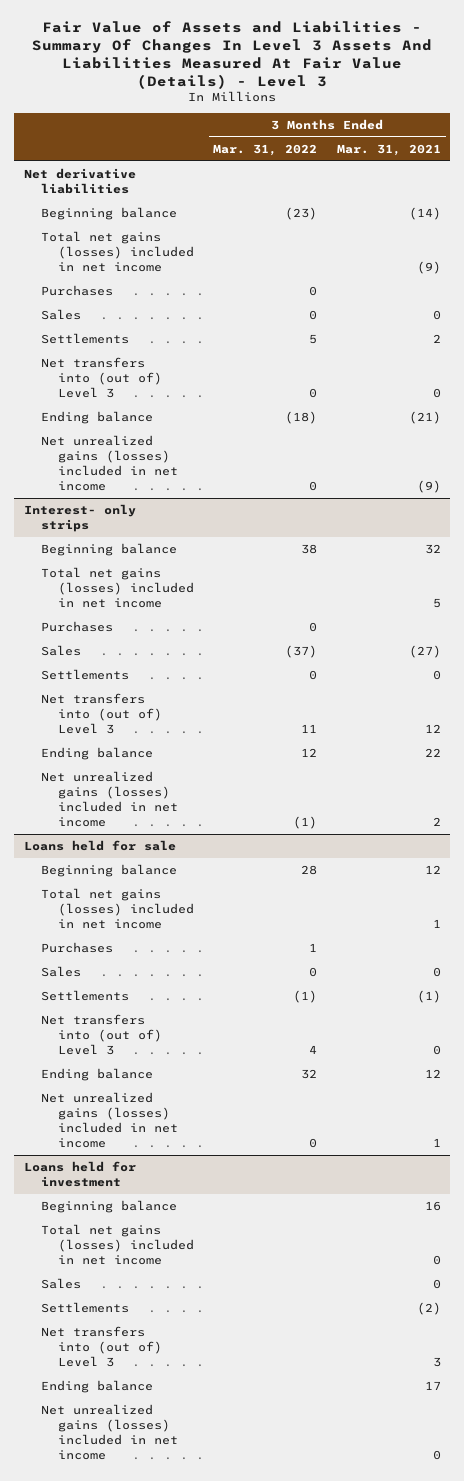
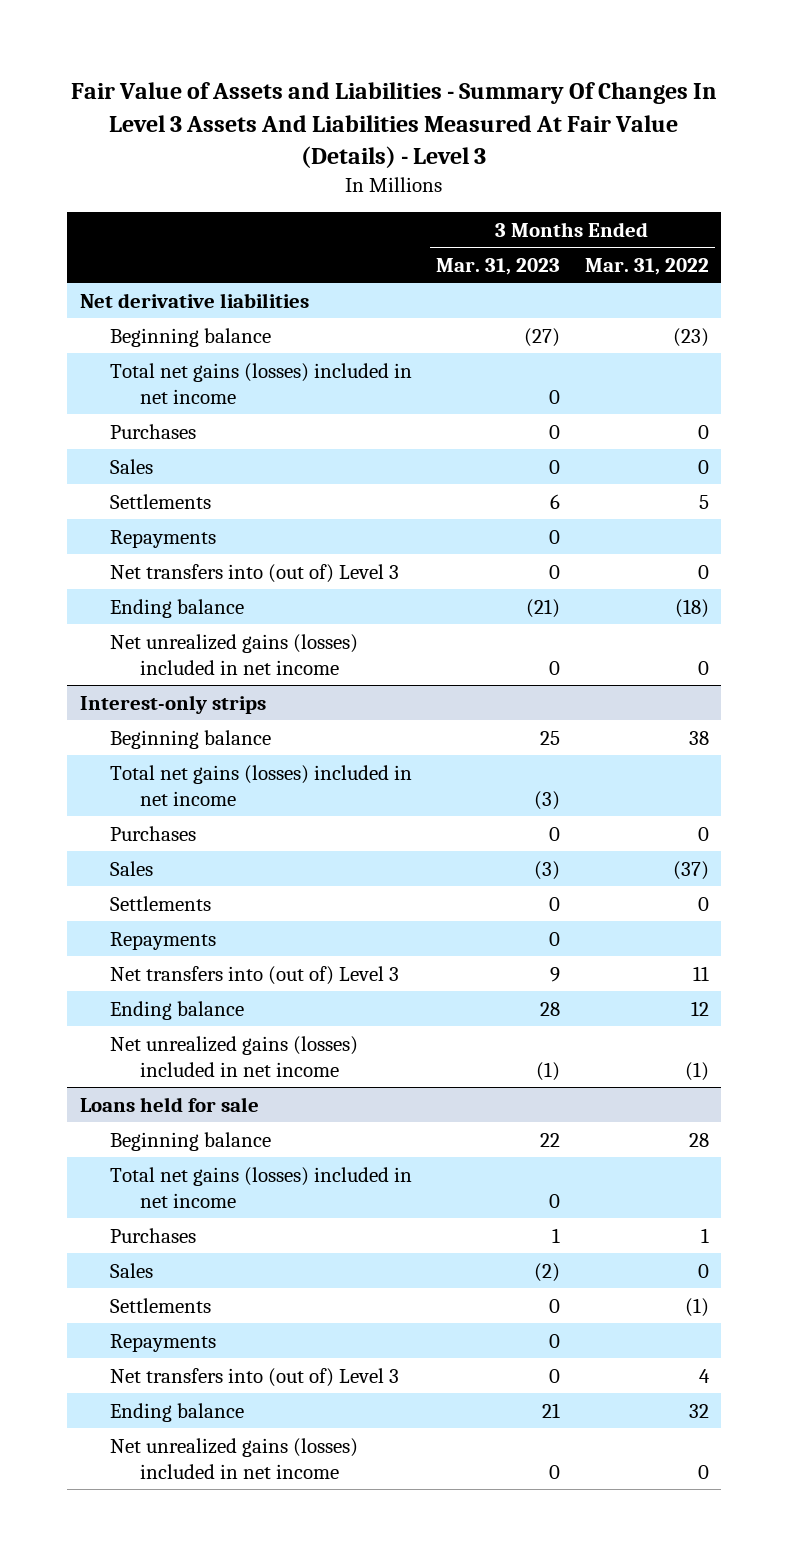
- | 3 Months Ended Mar. 31, 2022 | 3 Months Ended Mar. 31, 2021
+ | 3 Months Ended Mar. 31, 2023 | 3 Months Ended Mar. 31, 2022
+ Repayments | 0 |
- Interest- only strips
+ Interest-only strips
+ Repayments | 0 |
@ Loans held for sale
+ Repayments | 0 |
- Loans held for investment
- Beginning balance | | 16
- Total net gains (losses) included in net income | | 0
- Sales | | 0
- Settlements | | (2)
- Net transfers into (out of) Level 3 | | 3
- Ending balance | | 17
- Net unrealized gains (losses) included in net income | | 0

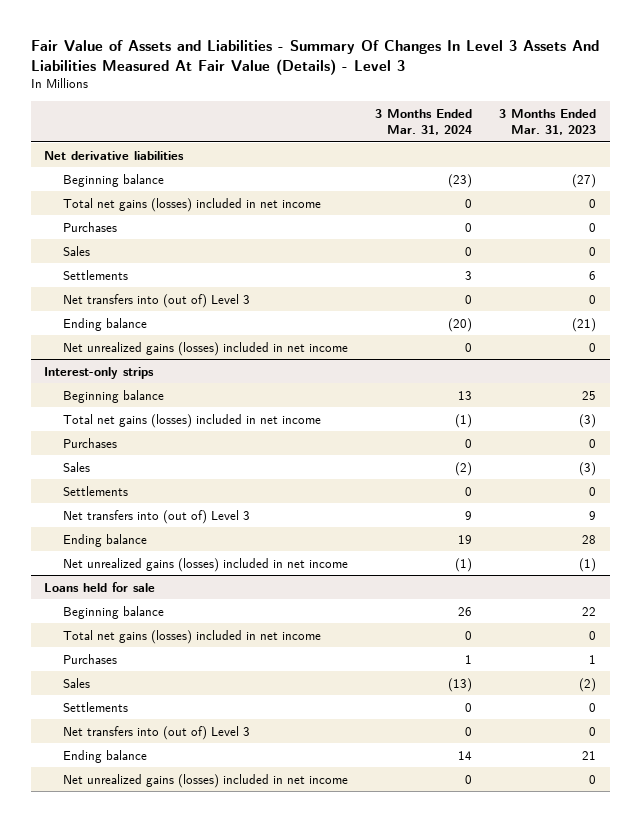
- | 3 Months Ended Mar. 31, 2023 | 3 Months Ended Mar. 31, 2022
+ | 3 Months Ended Mar. 31, 2024 | 3 Months Ended Mar. 31, 2023
- Repayments | 0 |
@ Interest-only strips
- Repayments | 0 |
@ Loans held for sale
- Repayments | 0 |

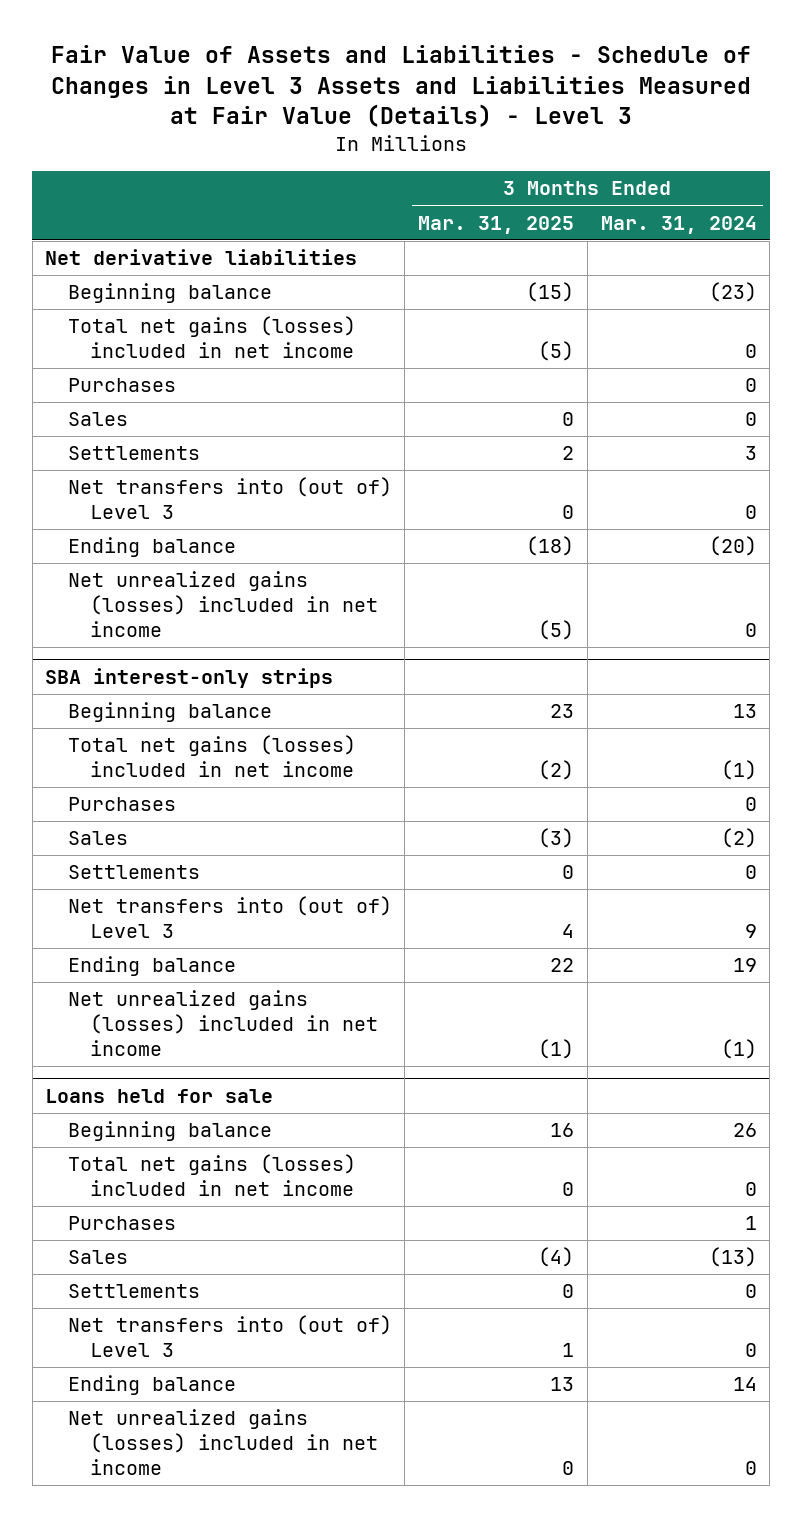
- Fair Value of Assets and Liabilities - Summary Of Changes In Level 3 Assets And Liabilities Measured At Fair Value (Details) - Level 3
+ Fair Value of Assets and Liabilities - Schedule of Changes in Level 3 Assets and Liabilities Measured at Fair Value (Details) - Level 3
- | 3 Months Ended Mar. 31, 2024 | 3 Months Ended Mar. 31, 2023
+ | 3 Months Ended Mar. 31, 2025 | 3 Months Ended Mar. 31, 2024
- Interest-only strips
+ SBA interest-only strips

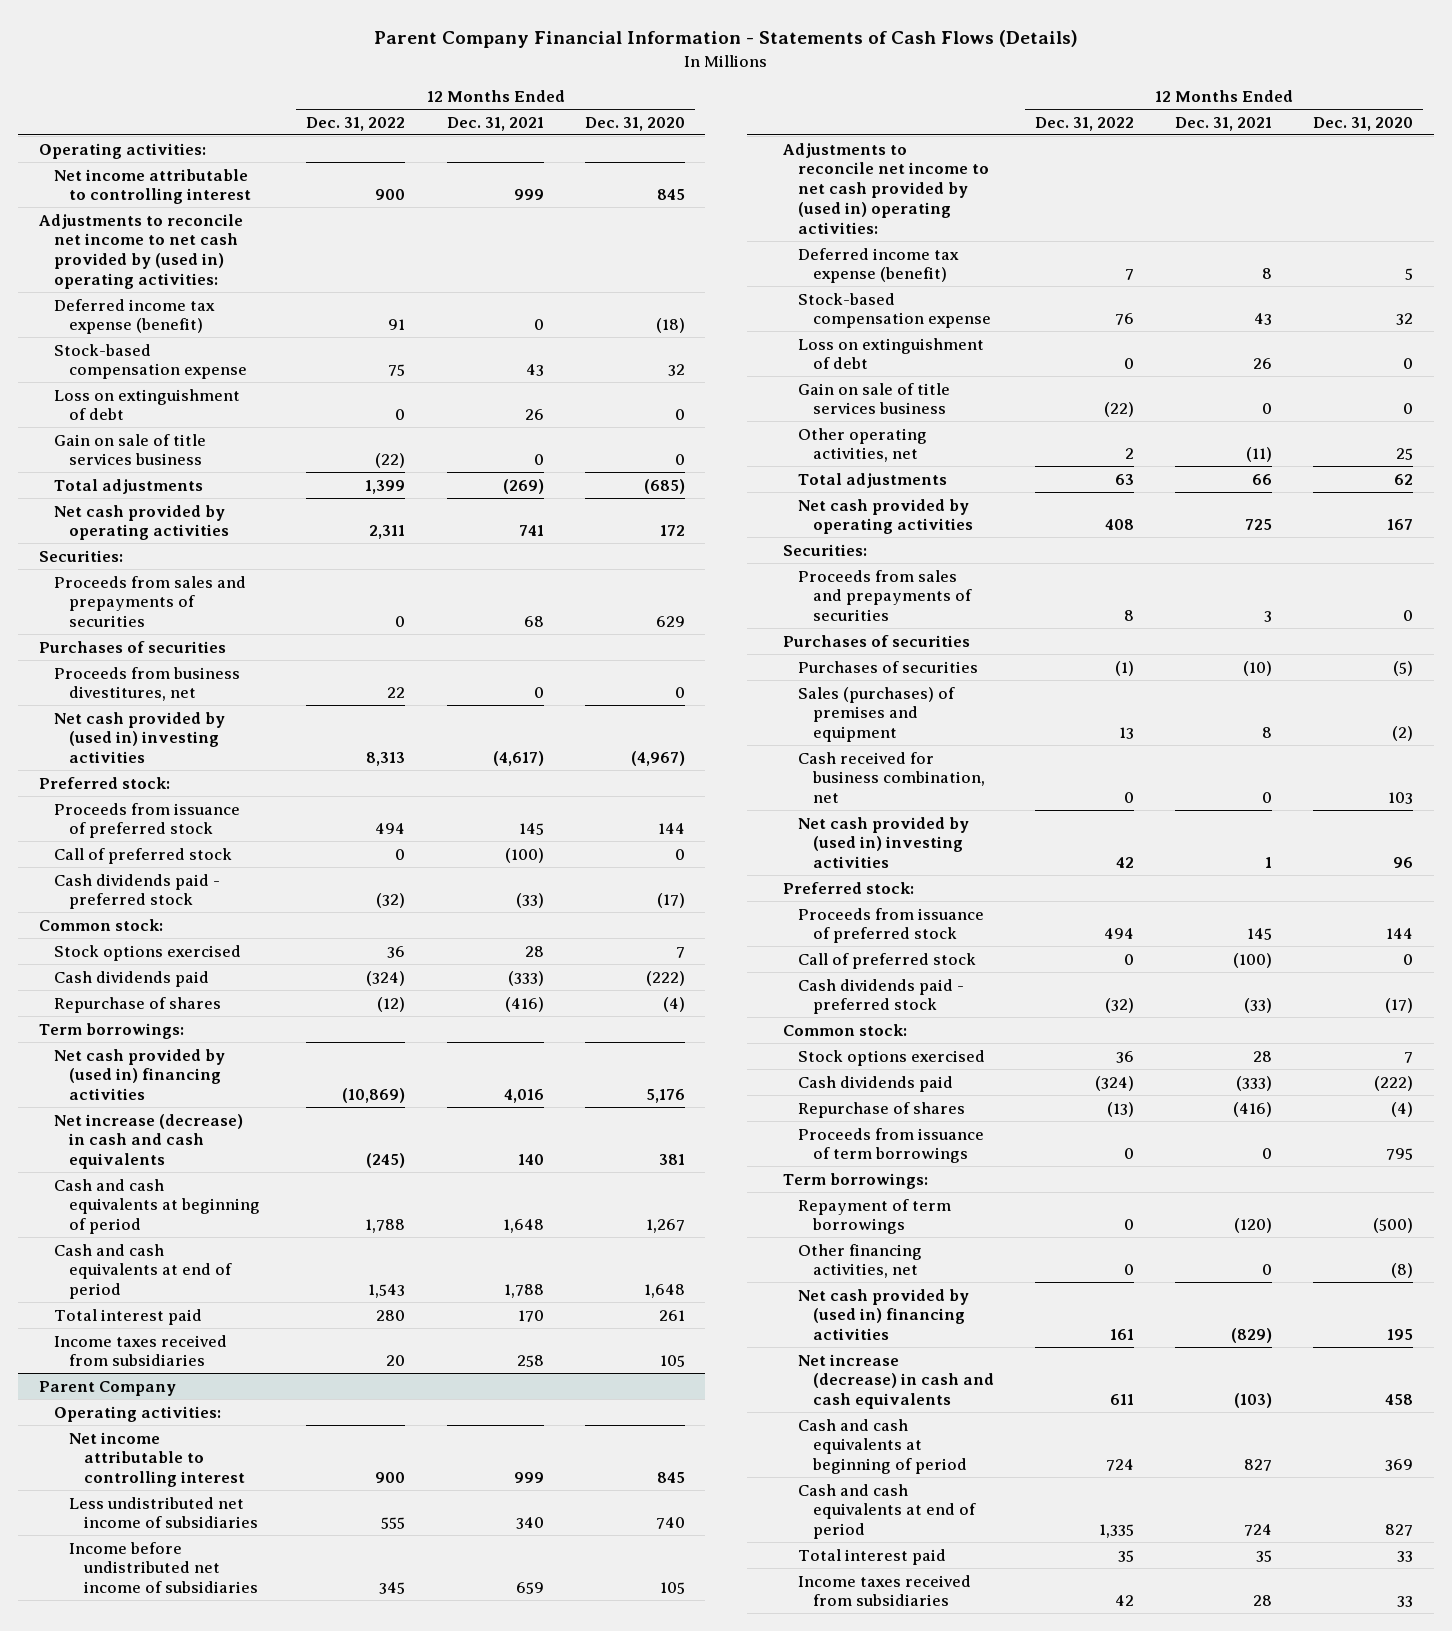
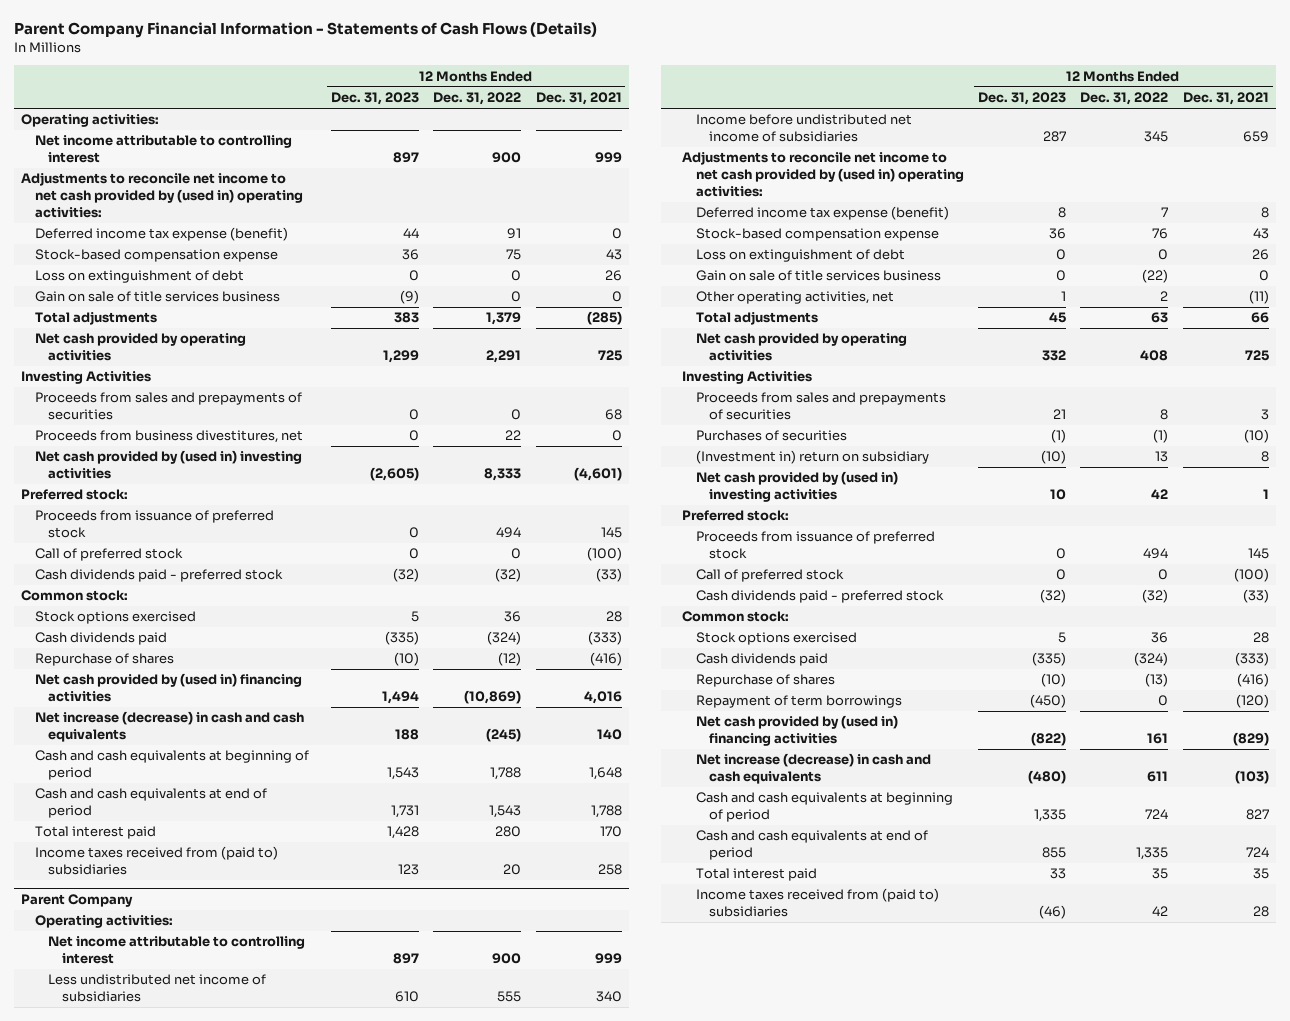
- | 12 Months Ended Dec. 31, 2022 | 12 Months Ended Dec. 31, 2021 | 12 Months Ended Dec. 31, 2020
+ | 12 Months Ended Dec. 31, 2023 | 12 Months Ended Dec. 31, 2022 | 12 Months Ended Dec. 31, 2021
- Gain on sale of title services business | (22) | 0 | 0
- Total adjustments | 1,399 | (269) | (685)
- Net cash provided by operating activities | 2,311 | 741 | 172
- Securities:
+ Gain on sale of title services business | (9) | 0 | 0
+ Total adjustments | 383 | 1,379 | (285)
+ Net cash provided by operating activities | 1,299 | 2,291 | 725
+ Investing Activities
- Purchases of securities
- Net cash provided by (used in) investing activities | 8,313 | (4,617) | (4,967)
+ Net cash provided by (used in) investing activities | (2,605) | 8,333 | (4,601)
- Term borrowings:
- Income taxes received from subsidiaries | 20 | 258 | 105
+ Income taxes received from (paid to) subsidiaries | 123 | 20 | 258
@ Parent Company
- Securities:
+ Investing Activities
- Purchases of securities
- Sales (purchases) of premises and equipment | 13 | 8 | (2)
- Cash received for business combination, net | 0 | 0 | 103
+ (Investment in) return on subsidiary | (10) | 13 | 8
- Proceeds from issuance of term borrowings | 0 | 0 | 795
- Term borrowings:
- Other financing activities, net | 0 | 0 | (8)
- Income taxes received from subsidiaries | 42 | 28 | 33
+ Income taxes received from (paid to) subsidiaries | (46) | 42 | 28

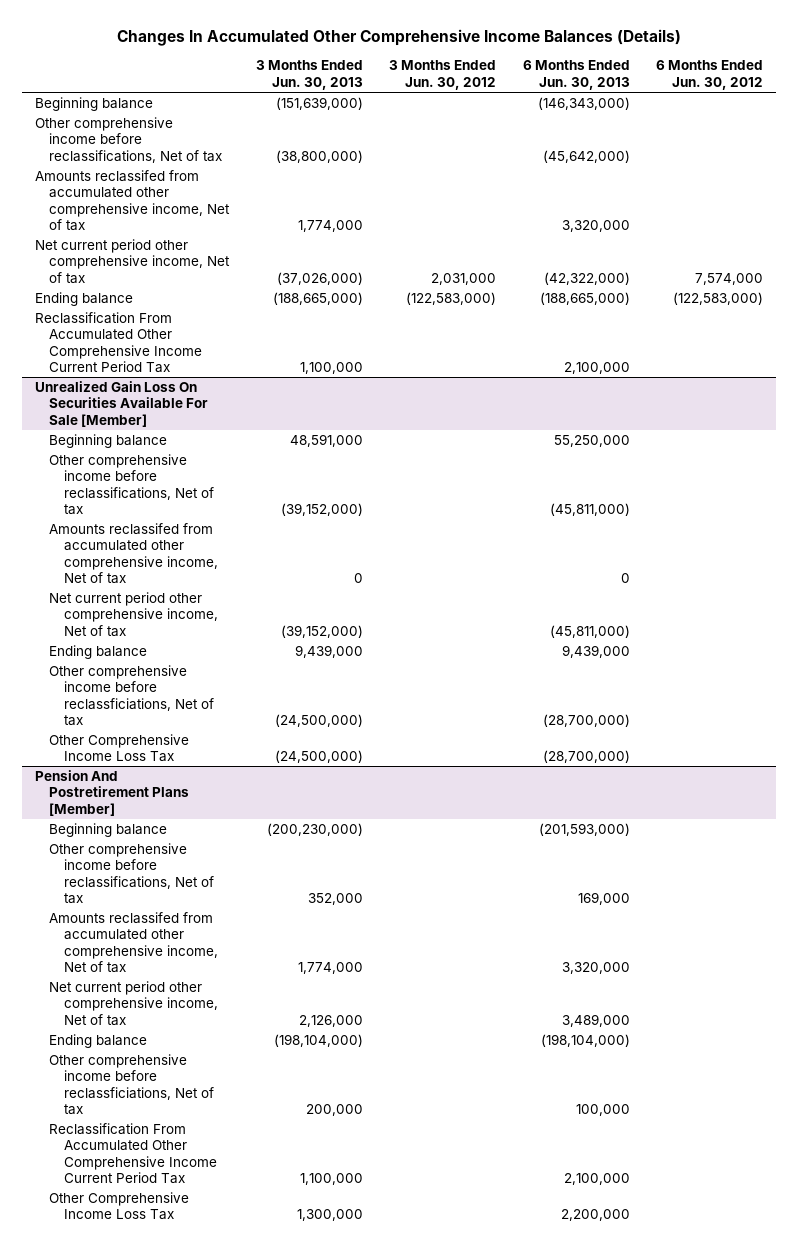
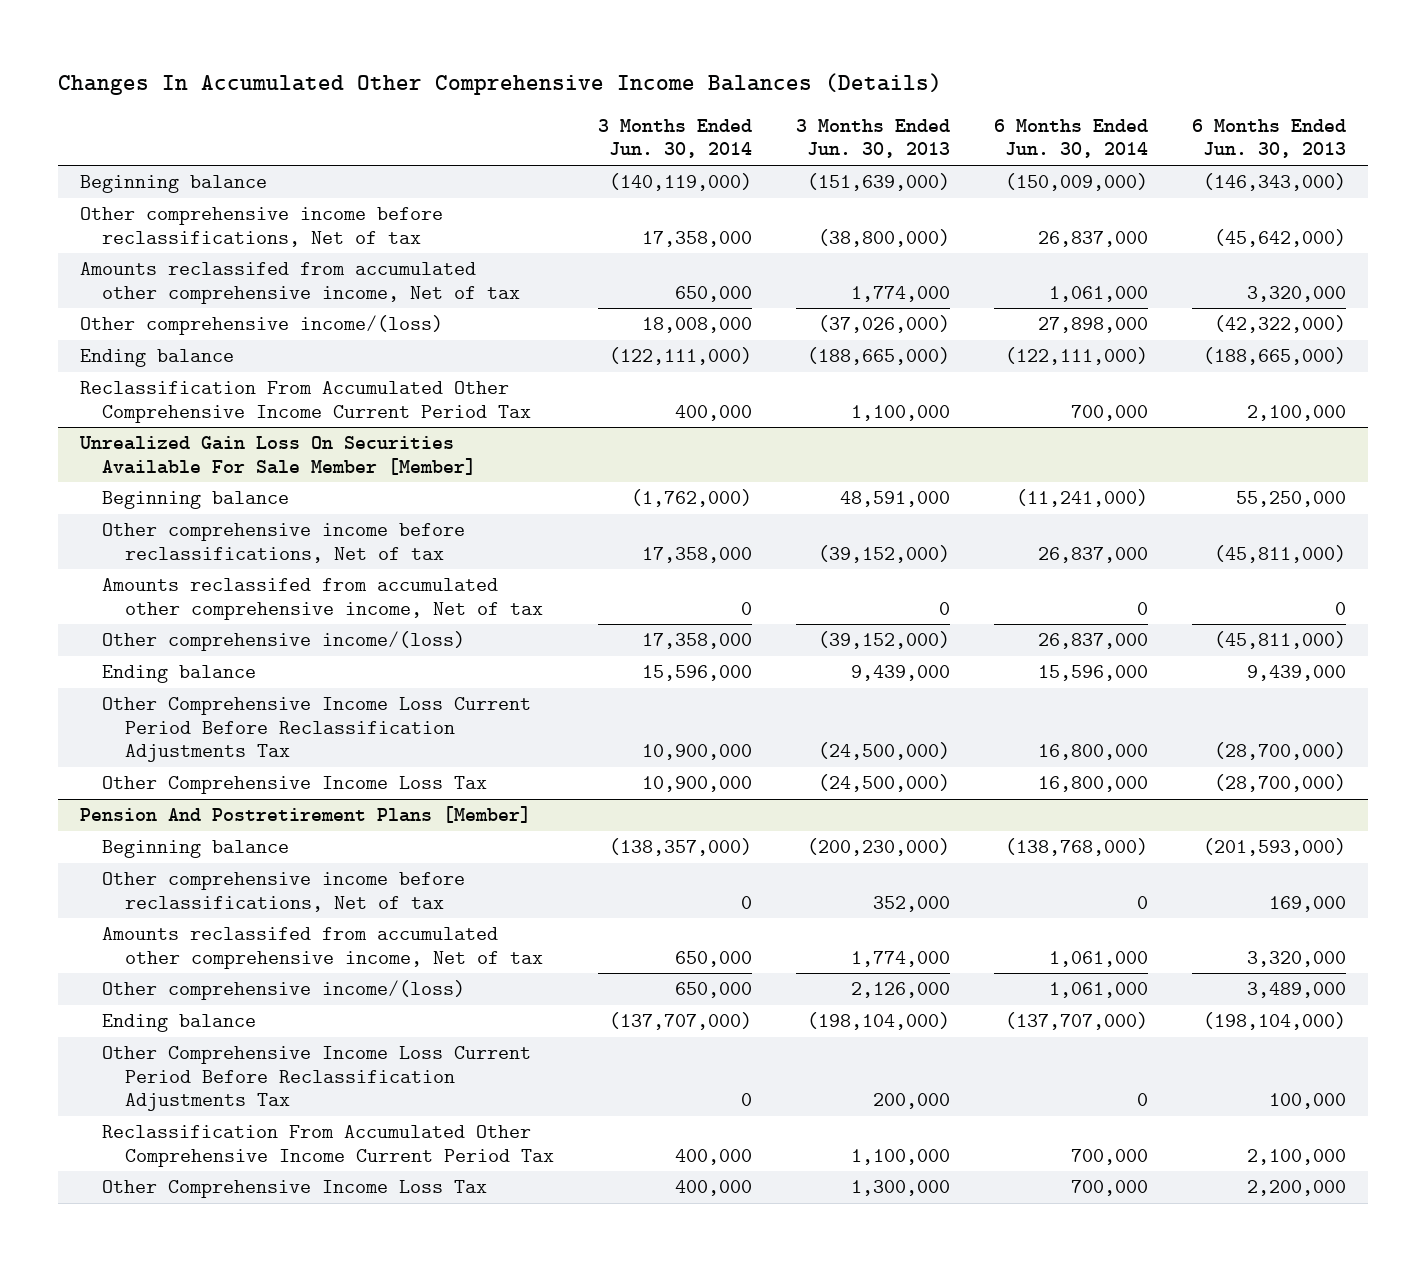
- | 3 Months Ended Jun. 30, 2013 | 3 Months Ended Jun. 30, 2012 | 6 Months Ended Jun. 30, 2013 | 6 Months Ended Jun. 30, 2012
+ | 3 Months Ended Jun. 30, 2014 | 3 Months Ended Jun. 30, 2013 | 6 Months Ended Jun. 30, 2014 | 6 Months Ended Jun. 30, 2013
- Net current period other comprehensive income, Net of tax | (37,026,000) | 2,031,000 | (42,322,000) | 7,574,000
+ Other comprehensive income/(loss) | 18,008,000 | (37,026,000) | 27,898,000 | (42,322,000)
- Unrealized Gain Loss On Securities Available For Sale [Member]
+ Unrealized Gain Loss On Securities Available For Sale Member [Member]
- Net current period other comprehensive income, Net of tax | (39,152,000) | | (45,811,000) |
+ Other comprehensive income/(loss) | 17,358,000 | (39,152,000) | 26,837,000 | (45,811,000)
- Other comprehensive income before reclassficiations, Net of tax | (24,500,000) | | (28,700,000) |
+ Other Comprehensive Income Loss Current Period Before Reclassification Adjustments Tax | 10,900,000 | (24,500,000) | 16,800,000 | (28,700,000)
@ Pension And Postretirement Plans [Member]
- Net current period other comprehensive income, Net of tax | 2,126,000 | | 3,489,000 |
+ Other comprehensive income/(loss) | 650,000 | 2,126,000 | 1,061,000 | 3,489,000
- Other comprehensive income before reclassficiations, Net of tax | 200,000 | | 100,000 |
+ Other Comprehensive Income Loss Current Period Before Reclassification Adjustments Tax | 0 | 200,000 | 0 | 100,000

